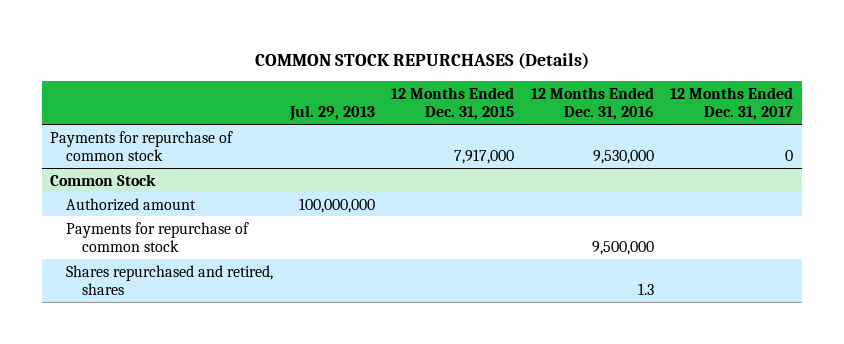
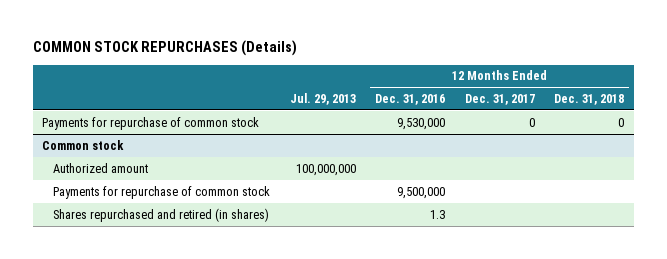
- | Jul. 29, 2013 | 12 Months Ended Dec. 31, 2015 | 12 Months Ended Dec. 31, 2016 | 12 Months Ended Dec. 31, 2017
+ | Jul. 29, 2013 | 12 Months Ended Dec. 31, 2016 | 12 Months Ended Dec. 31, 2017 | 12 Months Ended Dec. 31, 2018
- Common Stock
+ Common stock
- Shares repurchased and retired, shares | | | 1.3 |
+ Shares repurchased and retired (in shares) | | 1.3 | |

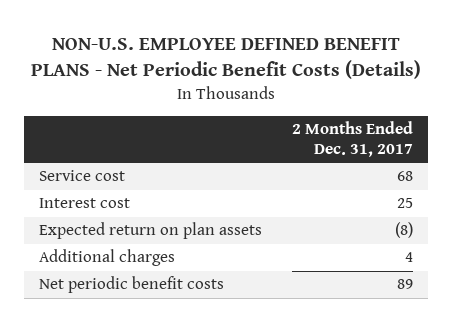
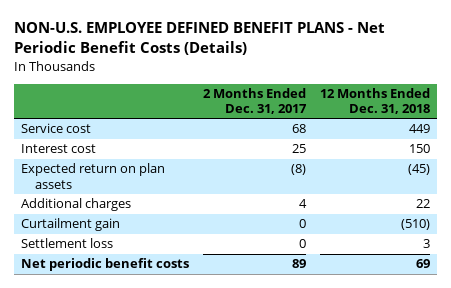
- | 2 Months Ended Dec. 31, 2017
+ | 2 Months Ended Dec. 31, 2017 | 12 Months Ended Dec. 31, 2018
+ Curtailment gain | 0 | (510)
+ Settlement loss | 0 | 3

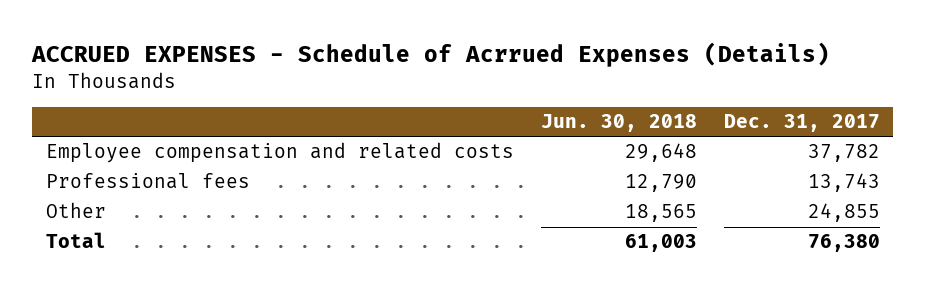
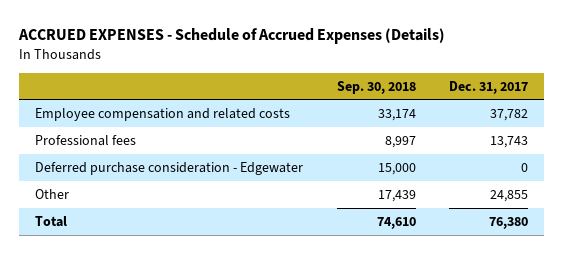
- ACCRUED EXPENSES - Schedule of Acrrued Expenses (Details)
+ ACCRUED EXPENSES - Schedule of Accrued Expenses (Details)
- | Jun. 30, 2018 | Dec. 31, 2017
+ | Sep. 30, 2018 | Dec. 31, 2017
+ Deferred purchase consideration - Edgewater | 15,000 | 0

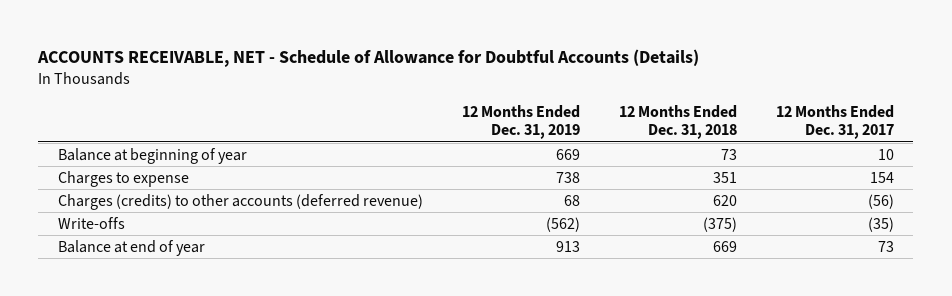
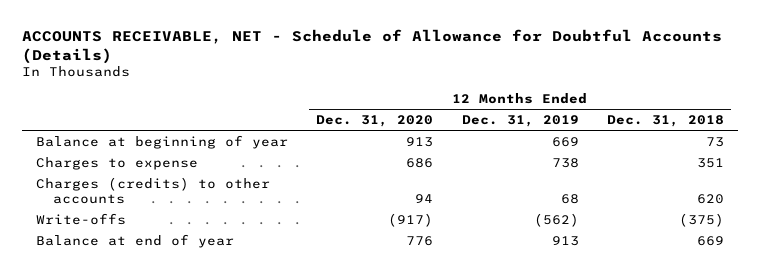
- | 12 Months Ended Dec. 31, 2019 | 12 Months Ended Dec. 31, 2018 | 12 Months Ended Dec. 31, 2017
+ | 12 Months Ended Dec. 31, 2020 | 12 Months Ended Dec. 31, 2019 | 12 Months Ended Dec. 31, 2018
- Charges (credits) to other accounts (deferred revenue) | 68 | 620 | (56)
+ Charges (credits) to other accounts | 94 | 68 | 620

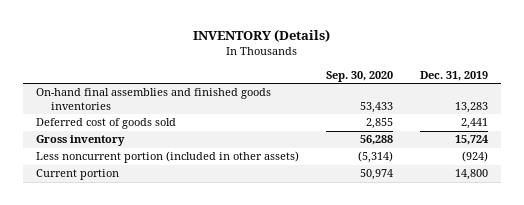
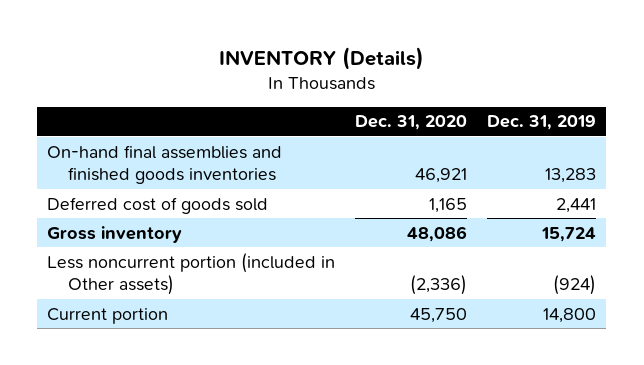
- | Sep. 30, 2020 | Dec. 31, 2019
+ | Dec. 31, 2020 | Dec. 31, 2019
- Less noncurrent portion (included in other assets) | (5,314) | (924)
+ Less noncurrent portion (included in Other assets) | (2,336) | (924)

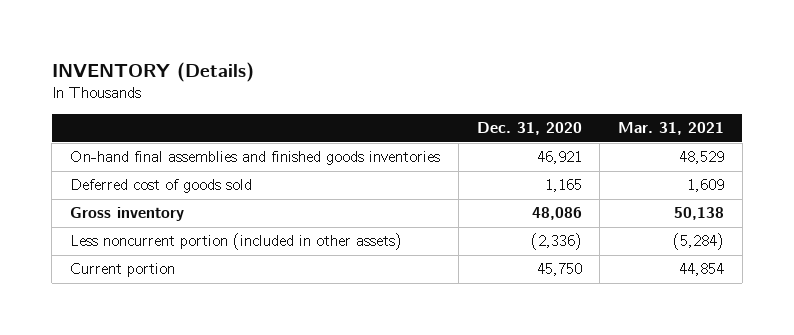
- | Dec. 31, 2020 | Dec. 31, 2019
+ | Dec. 31, 2020 | Mar. 31, 2021
- Less noncurrent portion (included in Other assets) | (2,336) | (924)
+ Less noncurrent portion (included in other assets) | (2,336) | (5,284)

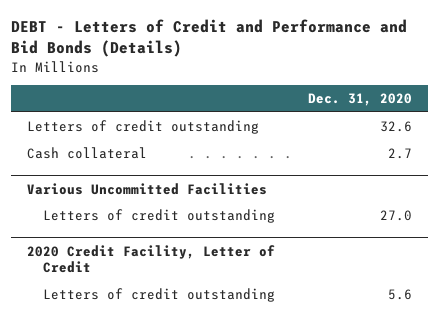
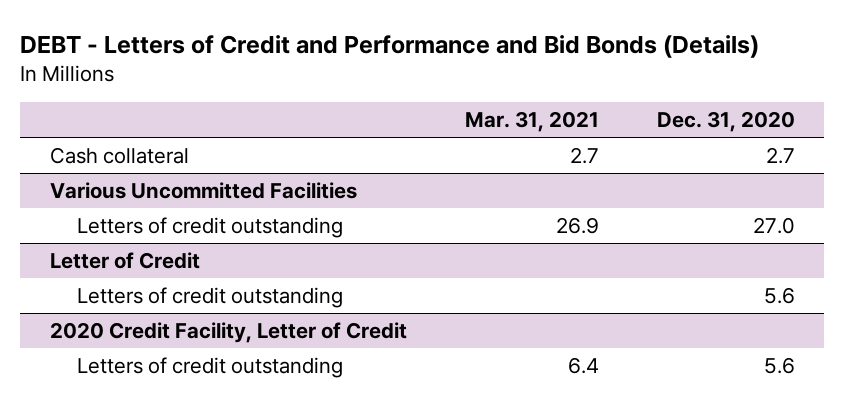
- | Dec. 31, 2020
+ | Mar. 31, 2021 | Dec. 31, 2020
- Letters of credit outstanding | 32.6
+ Letter of Credit
+ Letters of credit outstanding | | 5.6

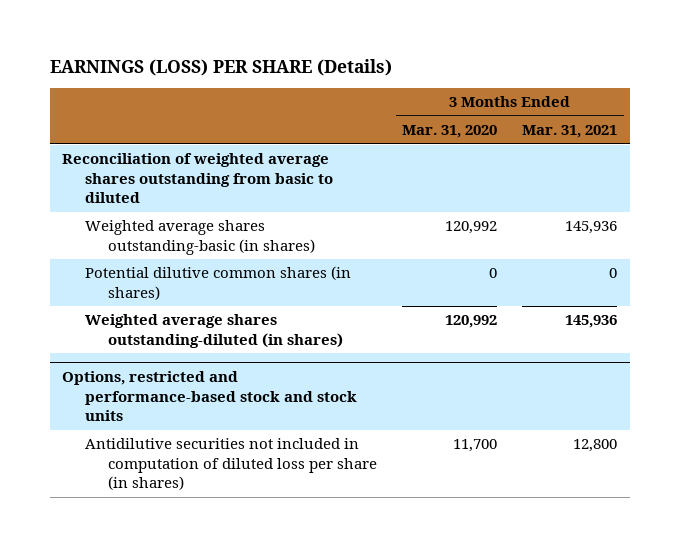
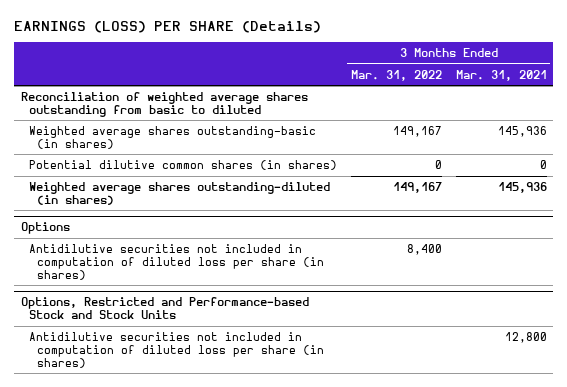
- | 3 Months Ended Mar. 31, 2020 | 3 Months Ended Mar. 31, 2021
+ | 3 Months Ended Mar. 31, 2022 | 3 Months Ended Mar. 31, 2021
- Options, restricted and performance-based stock and stock units
+ Options
+ Antidilutive securities not included in computation of diluted loss per share (in shares) | 8,400 |
+ Options, Restricted and Performance-based Stock and Stock Units

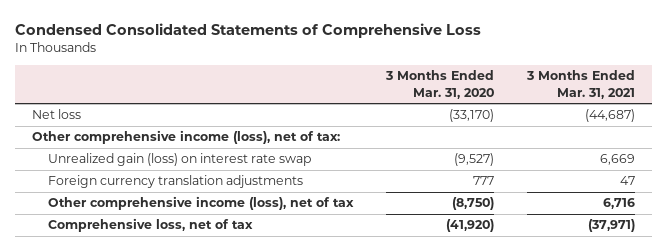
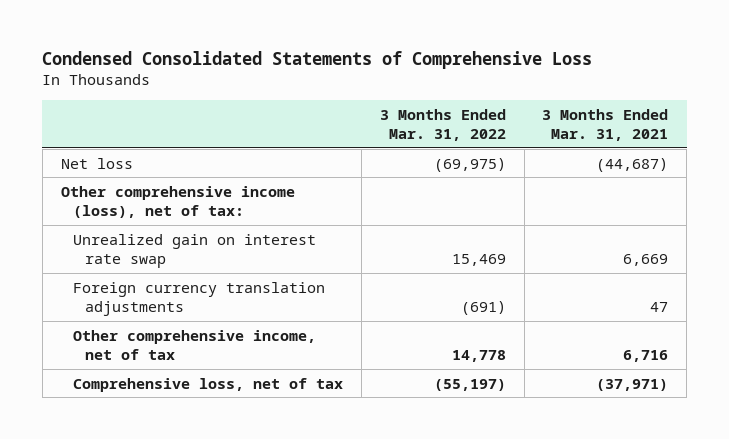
- | 3 Months Ended Mar. 31, 2020 | 3 Months Ended Mar. 31, 2021
+ | 3 Months Ended Mar. 31, 2022 | 3 Months Ended Mar. 31, 2021
- Unrealized gain (loss) on interest rate swap | (9,527) | 6,669
+ Unrealized gain on interest rate swap | 15,469 | 6,669
- Other comprehensive income (loss), net of tax | (8,750) | 6,716
+ Other comprehensive income, net of tax | 14,778 | 6,716

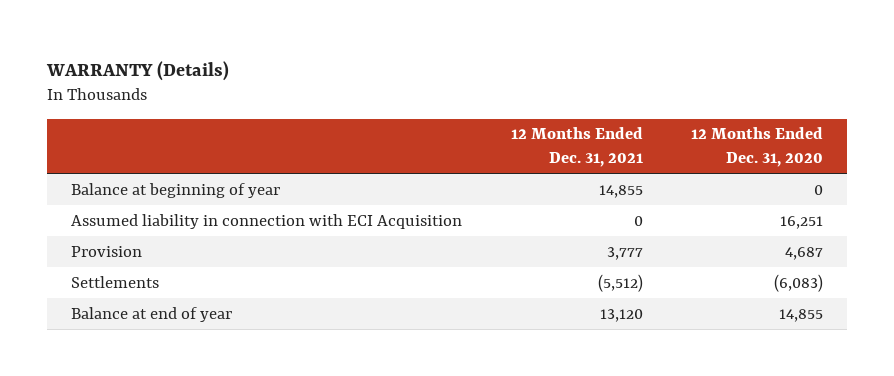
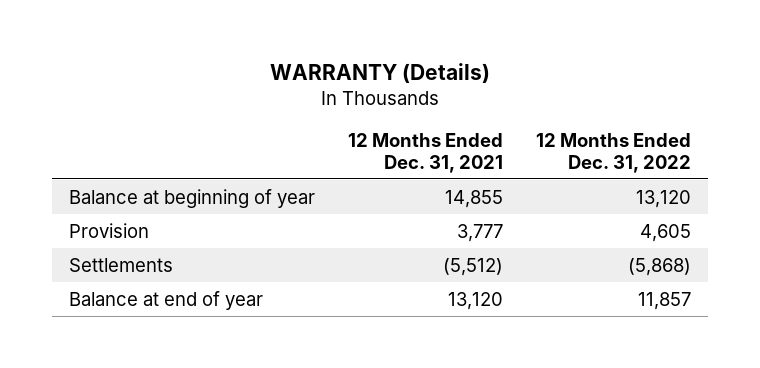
- | 12 Months Ended Dec. 31, 2021 | 12 Months Ended Dec. 31, 2020
+ | 12 Months Ended Dec. 31, 2021 | 12 Months Ended Dec. 31, 2022
- Assumed liability in connection with ECI Acquisition | 0 | 16,251

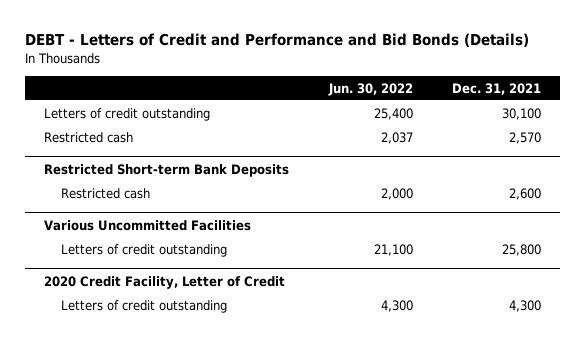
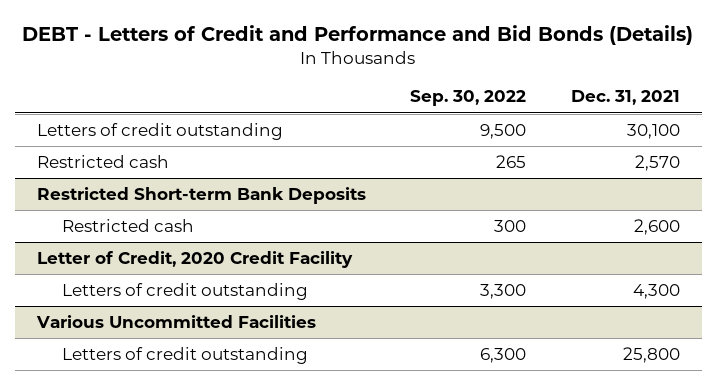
- | Jun. 30, 2022 | Dec. 31, 2021
+ | Sep. 30, 2022 | Dec. 31, 2021
+ Letter of Credit, 2020 Credit Facility
+ Letters of credit outstanding | 3,300 | 4,300
- 2020 Credit Facility, Letter of Credit
- Letters of credit outstanding | 4,300 | 4,300

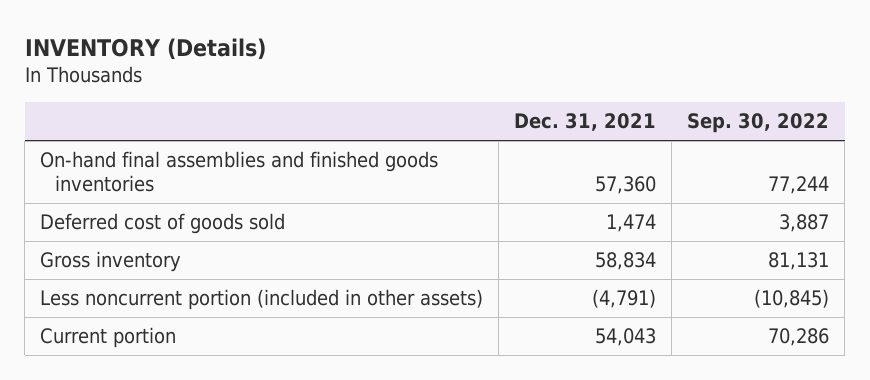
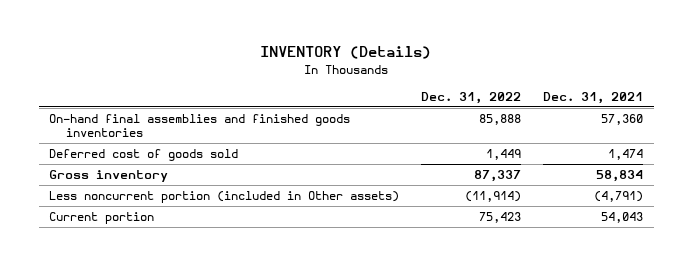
- | Dec. 31, 2021 | Sep. 30, 2022
+ | Dec. 31, 2022 | Dec. 31, 2021
- Less noncurrent portion (included in other assets) | (4,791) | (10,845)
+ Less noncurrent portion (included in Other assets) | (11,914) | (4,791)

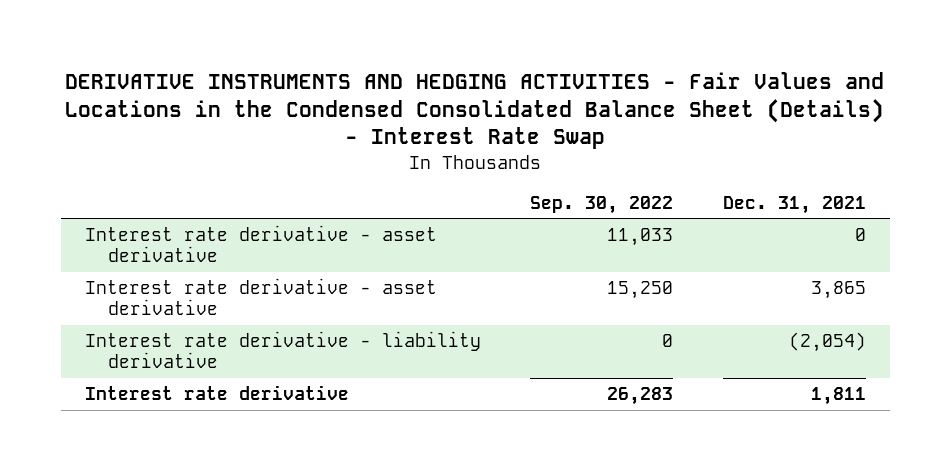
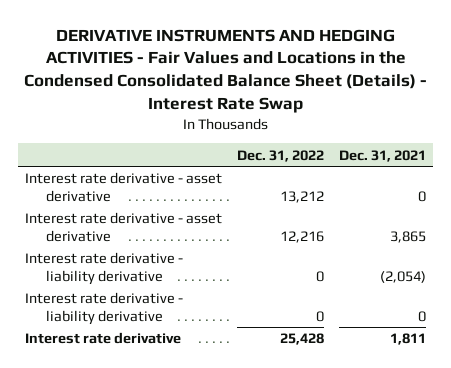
- | Sep. 30, 2022 | Dec. 31, 2021
+ | Dec. 31, 2022 | Dec. 31, 2021
+ Interest rate derivative - liability derivative | 0 | 0

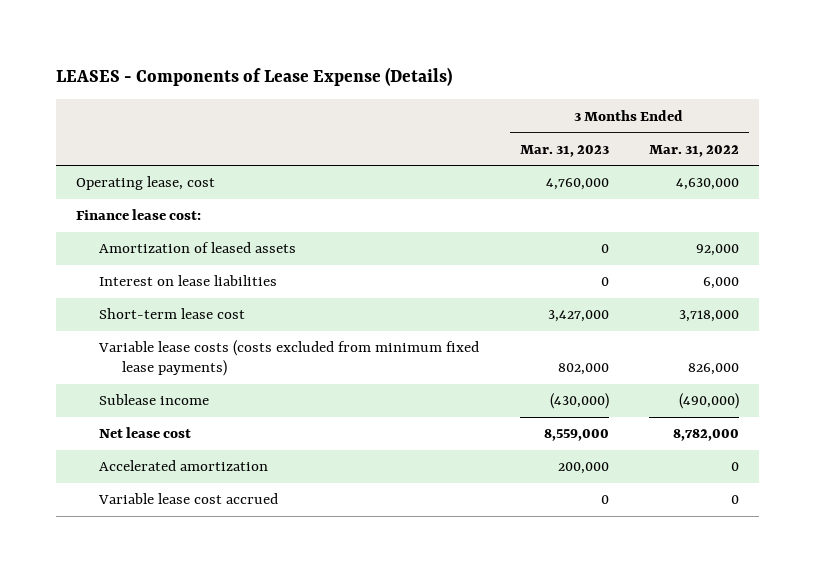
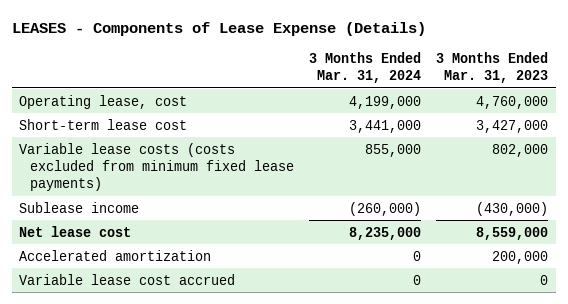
- | 3 Months Ended Mar. 31, 2023 | 3 Months Ended Mar. 31, 2022
+ | 3 Months Ended Mar. 31, 2024 | 3 Months Ended Mar. 31, 2023
- Finance lease cost:
- Amortization of leased assets | 0 | 92,000
- Interest on lease liabilities | 0 | 6,000

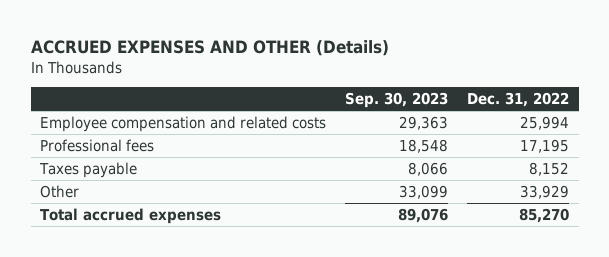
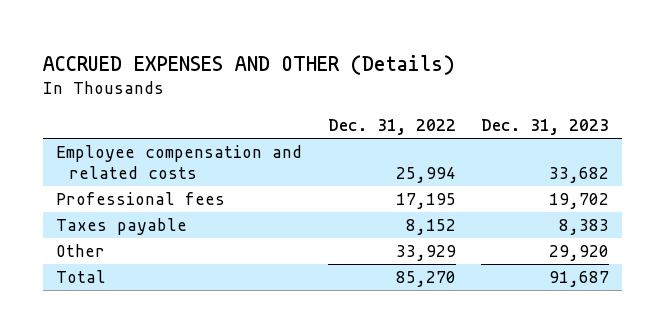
- | Sep. 30, 2023 | Dec. 31, 2022
+ | Dec. 31, 2022 | Dec. 31, 2023
- Total accrued expenses | 89,076 | 85,270
+ Total | 85,270 | 91,687

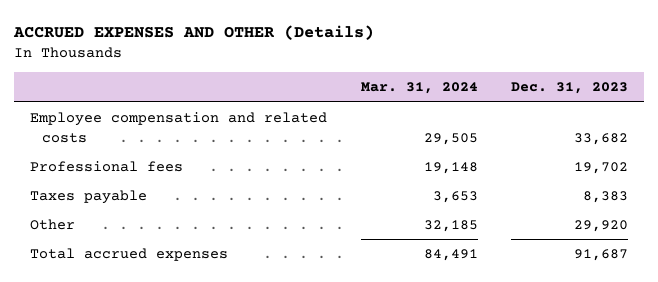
- | Dec. 31, 2022 | Dec. 31, 2023
+ | Mar. 31, 2024 | Dec. 31, 2023
- Total | 85,270 | 91,687
+ Total accrued expenses | 84,491 | 91,687

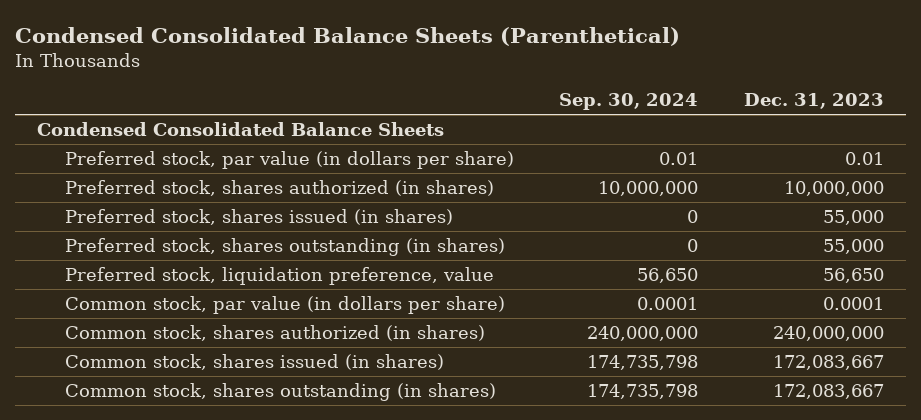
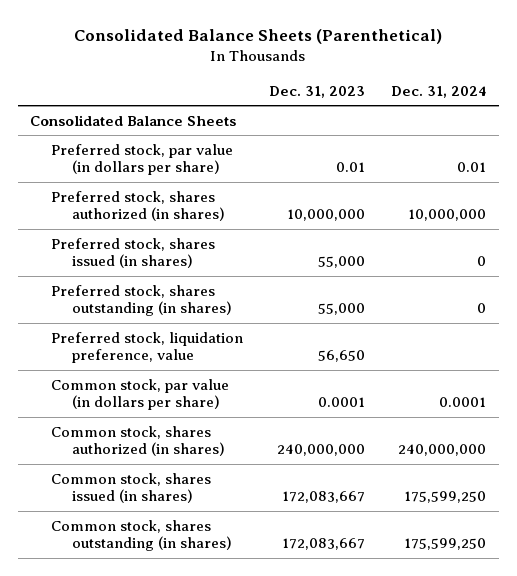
- Condensed Consolidated Balance Sheets (Parenthetical)
+ Consolidated Balance Sheets (Parenthetical)
- | Sep. 30, 2024 | Dec. 31, 2023
+ | Dec. 31, 2023 | Dec. 31, 2024
- Condensed Consolidated Balance Sheets
+ Consolidated Balance Sheets

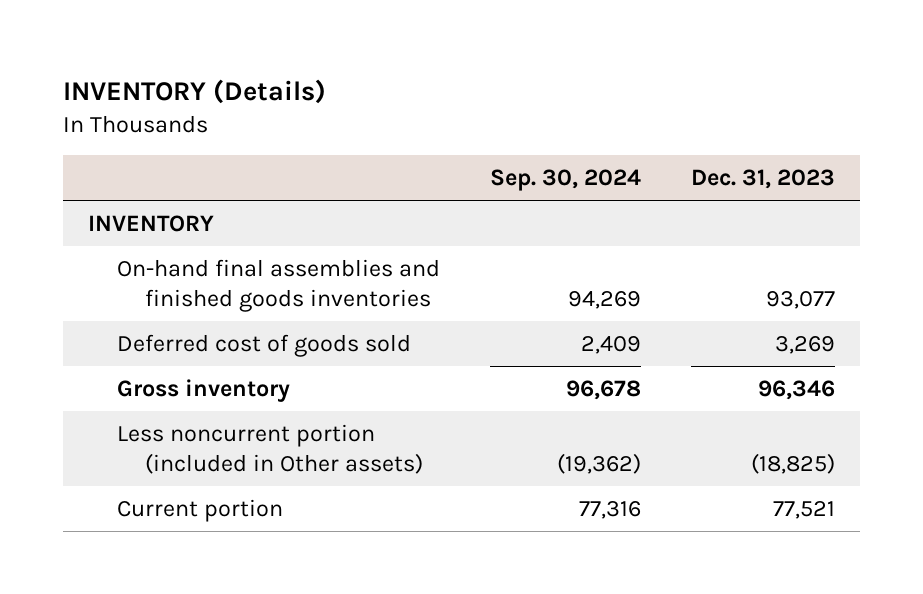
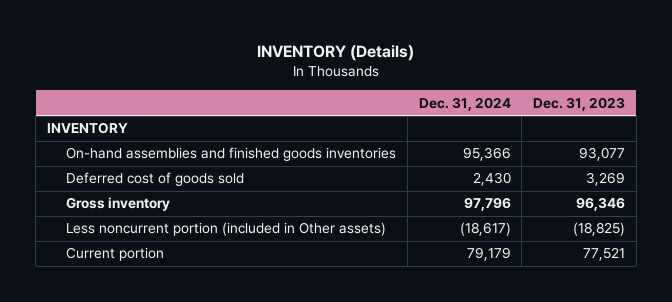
- | Sep. 30, 2024 | Dec. 31, 2023
+ | Dec. 31, 2024 | Dec. 31, 2023
- On-hand final assemblies and finished goods inventories | 94,269 | 93,077
+ On-hand assemblies and finished goods inventories | 95,366 | 93,077

